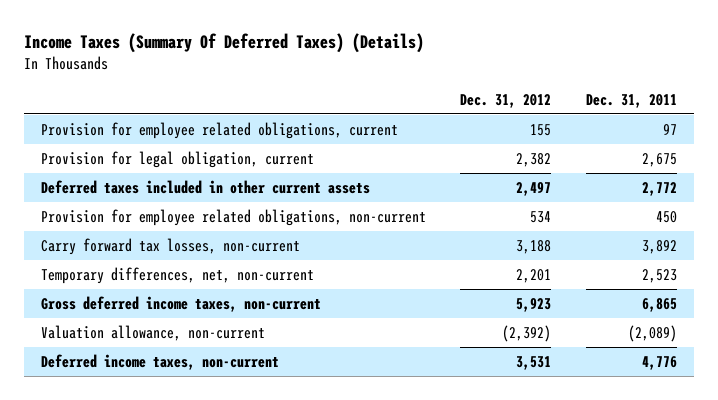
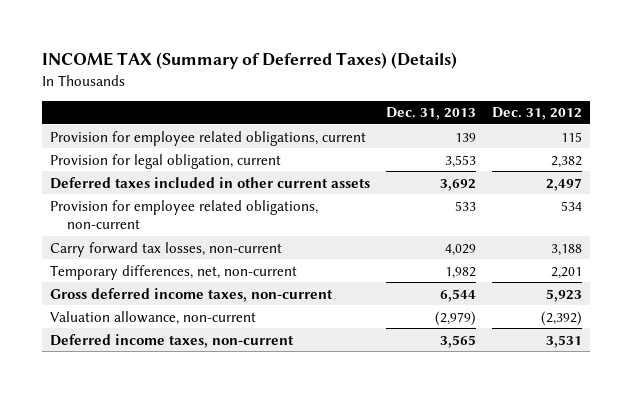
- Income Taxes (Summary Of Deferred Taxes) (Details)
+ INCOME TAX (Summary of Deferred Taxes) (Details)
- | Dec. 31, 2012 | Dec. 31, 2011
+ | Dec. 31, 2013 | Dec. 31, 2012
- Provision for employee related obligations, current | 155 | 97
+ Provision for employee related obligations, current | 139 | 115

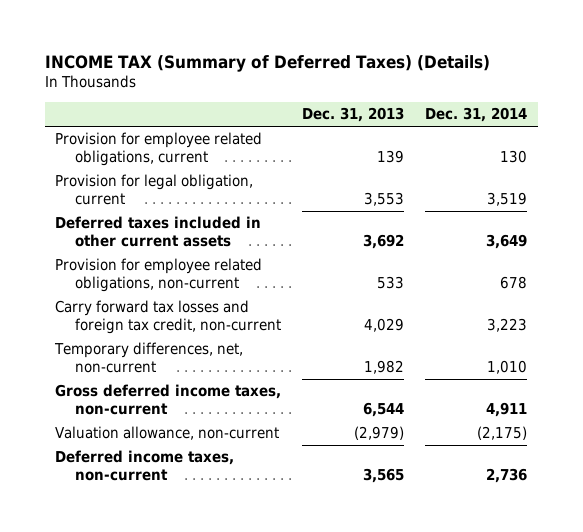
- | Dec. 31, 2013 | Dec. 31, 2012
+ | Dec. 31, 2013 | Dec. 31, 2014
- Carry forward tax losses, non-current | 4,029 | 3,188
+ Carry forward tax losses and foreign tax credit, non-current | 4,029 | 3,223

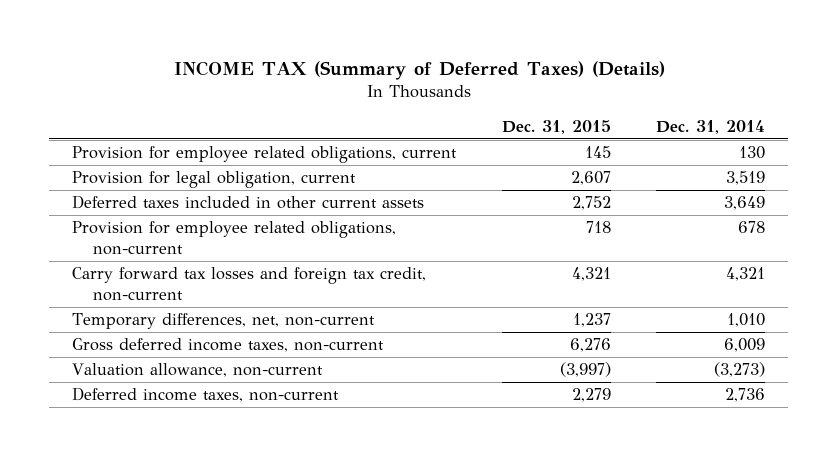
- | Dec. 31, 2013 | Dec. 31, 2014
+ | Dec. 31, 2015 | Dec. 31, 2014
- Carry forward tax losses and foreign tax credit, non-current | 4,029 | 3,223
+ Carry forward tax losses and foreign tax credit, non-current | 4,321 | 4,321
- Gross deferred income taxes, non-current | 6,544 | 4,911
- Valuation allowance, non-current | (2,979) | (2,175)
+ Gross deferred income taxes, non-current | 6,276 | 6,009
+ Valuation allowance, non-current | (3,997) | (3,273)

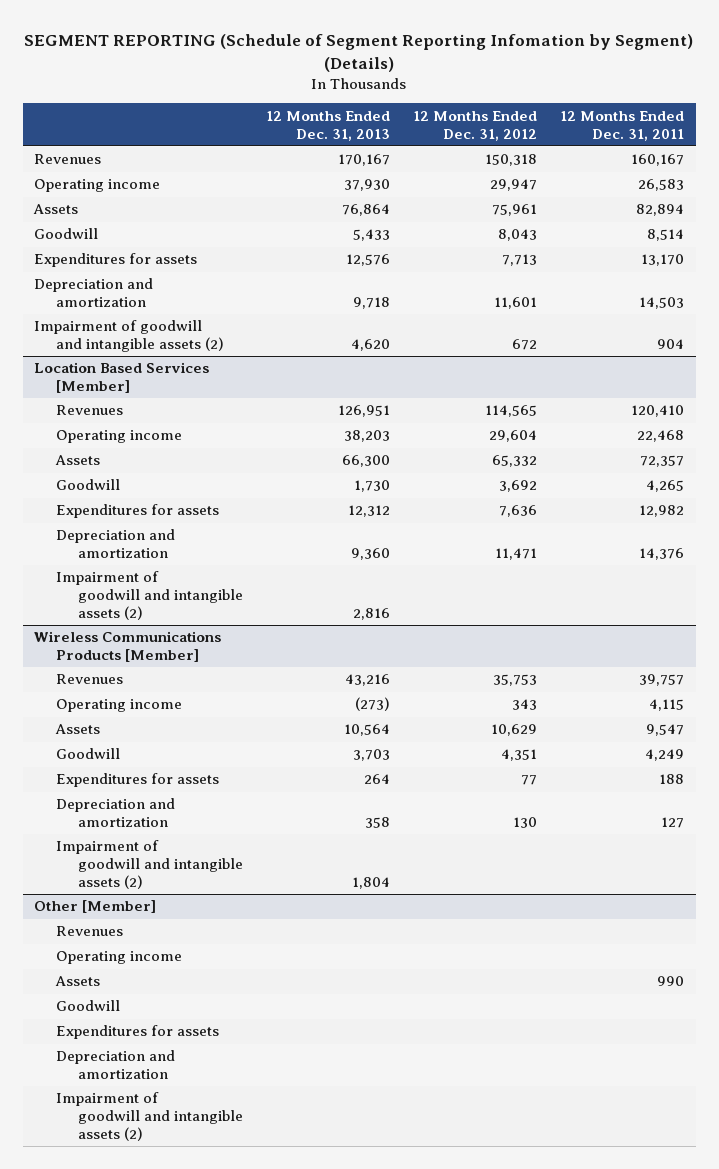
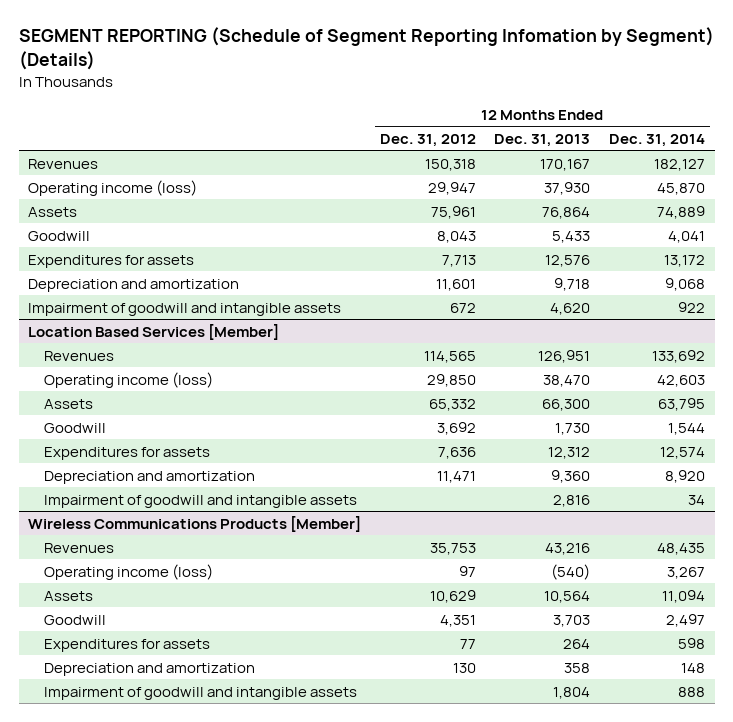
- | 12 Months Ended Dec. 31, 2013 | 12 Months Ended Dec. 31, 2012 | 12 Months Ended Dec. 31, 2011
+ | 12 Months Ended Dec. 31, 2012 | 12 Months Ended Dec. 31, 2013 | 12 Months Ended Dec. 31, 2014
- Operating income | 37,930 | 29,947 | 26,583
+ Operating income (loss) | 29,947 | 37,930 | 45,870
- Impairment of goodwill and intangible assets (2) | 4,620 | 672 | 904
+ Impairment of goodwill and intangible assets | 672 | 4,620 | 922
@ Location Based Services [Member]
- Operating income | 38,203 | 29,604 | 22,468
+ Operating income (loss) | 29,850 | 38,470 | 42,603
- Impairment of goodwill and intangible assets (2) | 2,816 | |
+ Impairment of goodwill and intangible assets | | 2,816 | 34
@ Wireless Communications Products [Member]
- Operating income | (273) | 343 | 4,115
+ Operating income (loss) | 97 | (540) | 3,267
- Impairment of goodwill and intangible assets (2) | 1,804 | |
- Other [Member]
- Revenues
- Operating income
- Assets | | | 990
- Goodwill
- Expenditures for assets
- Depreciation and amortization
- Impairment of goodwill and intangible assets (2)
@ Wireless Communications Products [Member]
+ Impairment of goodwill and intangible assets | | 1,804 | 888

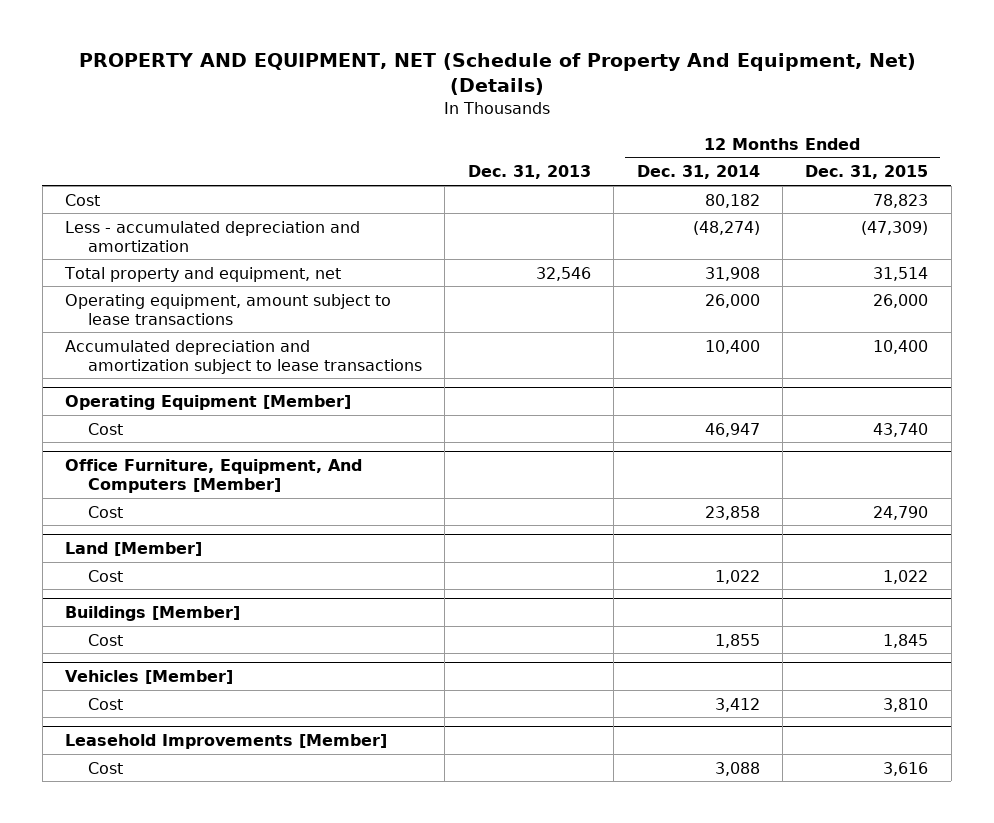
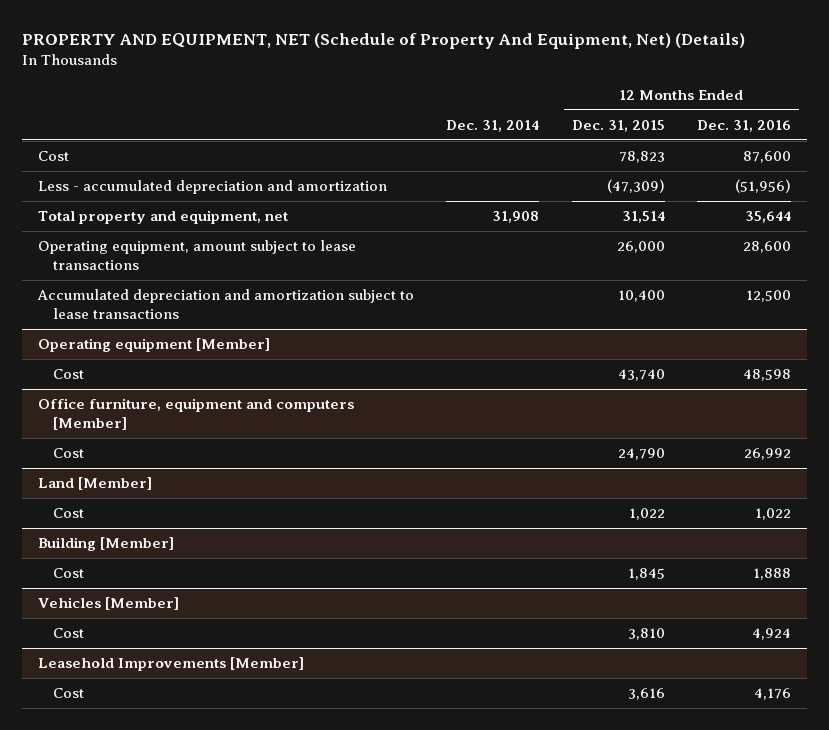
- | Dec. 31, 2013 | 12 Months Ended Dec. 31, 2014 | 12 Months Ended Dec. 31, 2015
+ | Dec. 31, 2014 | 12 Months Ended Dec. 31, 2015 | 12 Months Ended Dec. 31, 2016
- Operating Equipment [Member]
+ Operating equipment [Member]
- Office Furniture, Equipment, And Computers [Member]
+ Office furniture, equipment and computers [Member]
- Buildings [Member]
+ Building [Member]

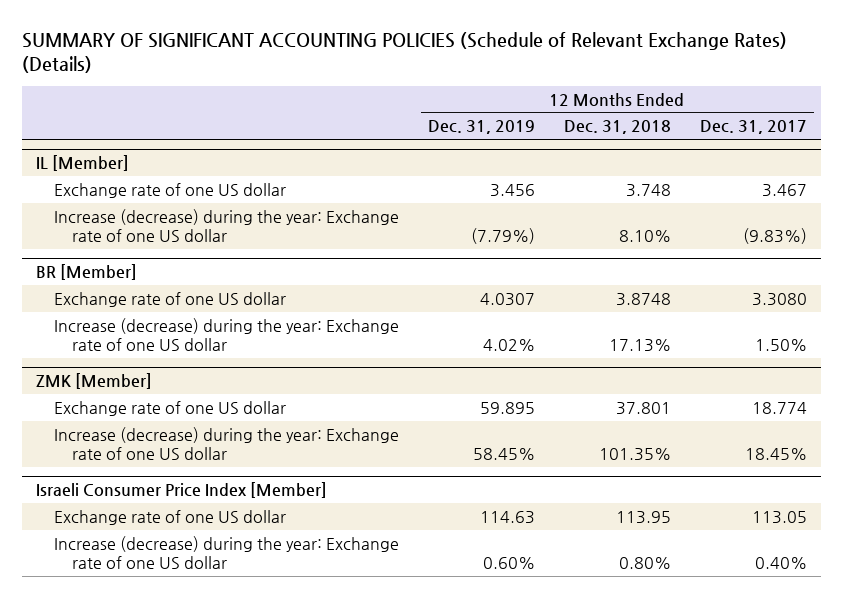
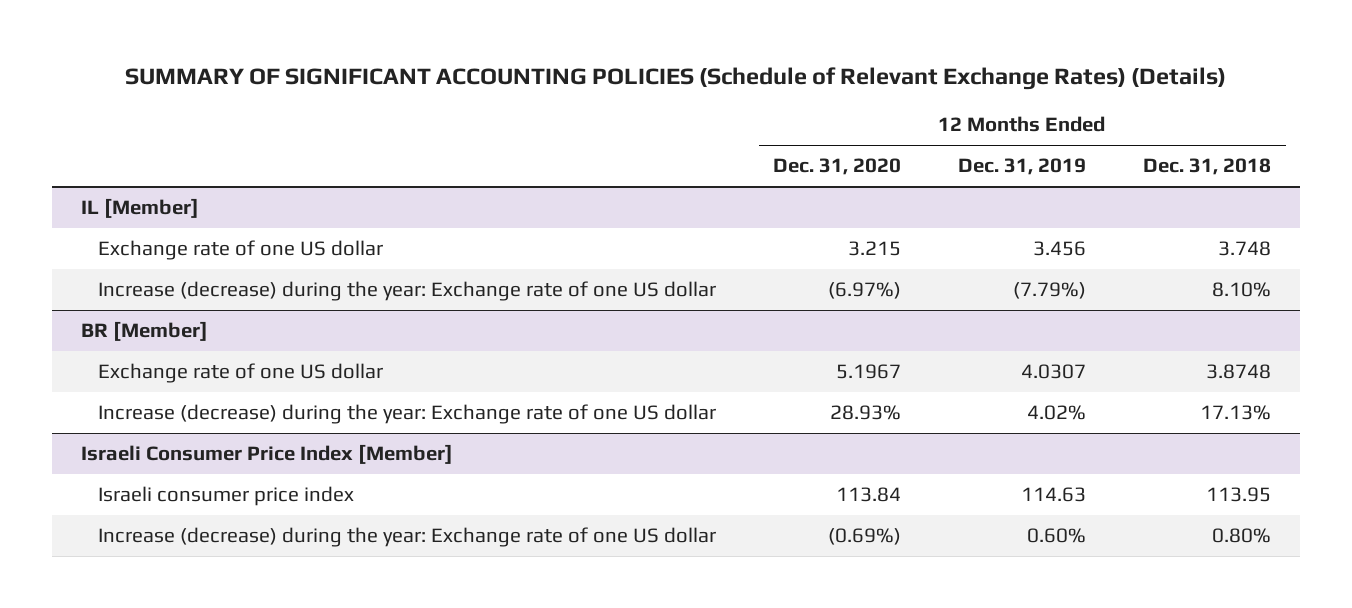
- | 12 Months Ended Dec. 31, 2019 | 12 Months Ended Dec. 31, 2018 | 12 Months Ended Dec. 31, 2017
+ | 12 Months Ended Dec. 31, 2020 | 12 Months Ended Dec. 31, 2019 | 12 Months Ended Dec. 31, 2018
- ZMK [Member]
- Exchange rate of one US dollar | 59.895 | 37.801 | 18.774
- Increase (decrease) during the year: Exchange rate of one US dollar | 58.45% | 101.35% | 18.45%
@ Israeli Consumer Price Index [Member]
- Exchange rate of one US dollar | 114.63 | 113.95 | 113.05
+ Israeli consumer price index | 113.84 | 114.63 | 113.95

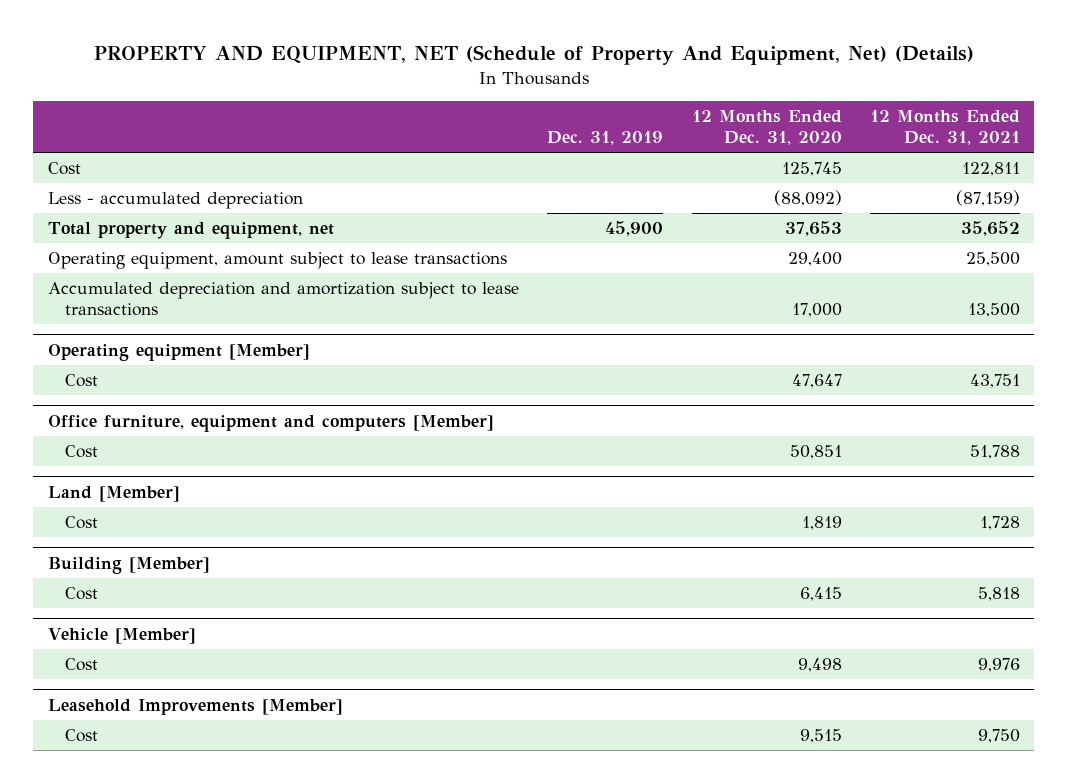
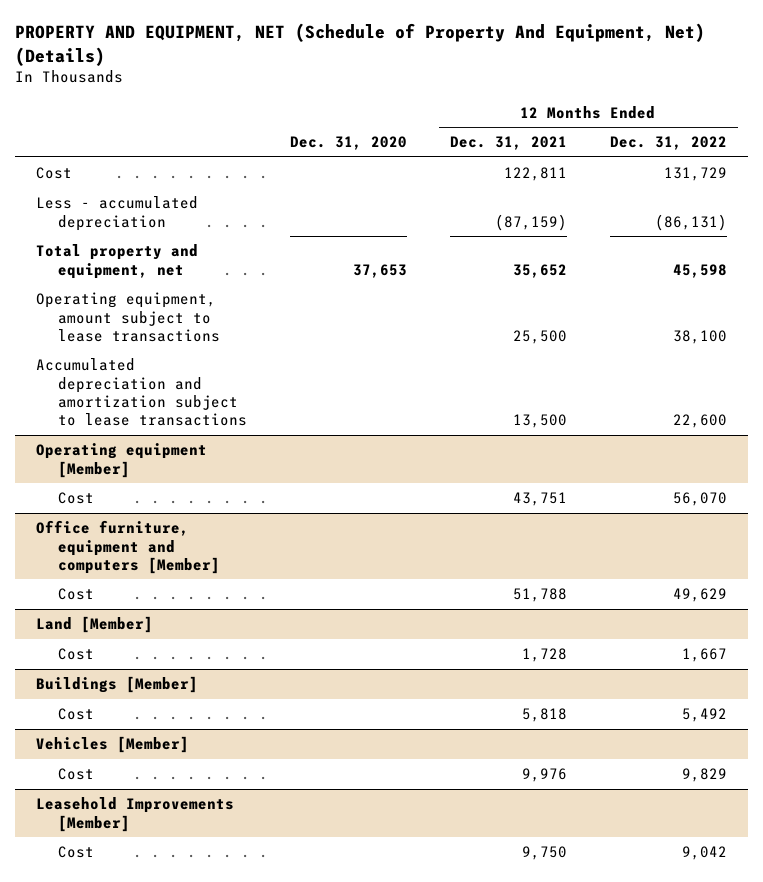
- | Dec. 31, 2019 | 12 Months Ended Dec. 31, 2020 | 12 Months Ended Dec. 31, 2021
+ | Dec. 31, 2020 | 12 Months Ended Dec. 31, 2021 | 12 Months Ended Dec. 31, 2022
- Building [Member]
+ Buildings [Member]
- Vehicle [Member]
+ Vehicles [Member]

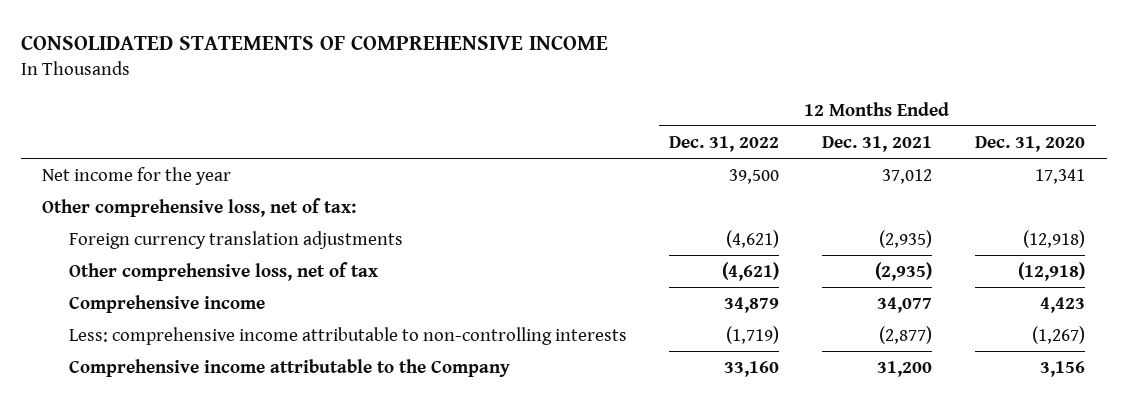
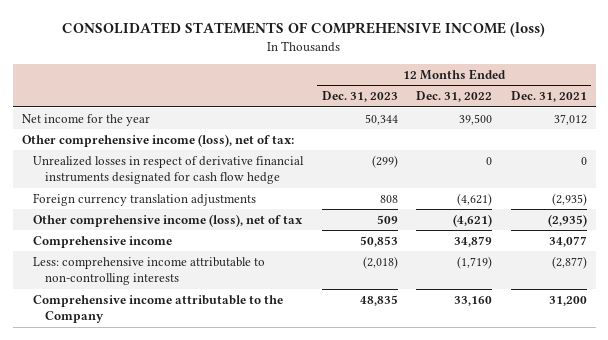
- CONSOLIDATED STATEMENTS OF COMPREHENSIVE INCOME
+ CONSOLIDATED STATEMENTS OF COMPREHENSIVE INCOME (loss)
- | 12 Months Ended Dec. 31, 2022 | 12 Months Ended Dec. 31, 2021 | 12 Months Ended Dec. 31, 2020
+ | 12 Months Ended Dec. 31, 2023 | 12 Months Ended Dec. 31, 2022 | 12 Months Ended Dec. 31, 2021
- Other comprehensive loss, net of tax:
+ Other comprehensive income (loss), net of tax:
+ Unrealized losses in respect of derivative financial instruments designated for cash flow hedge | (299) | 0 | 0
- Other comprehensive loss, net of tax | (4,621) | (2,935) | (12,918)
+ Other comprehensive income (loss), net of tax | 509 | (4,621) | (2,935)

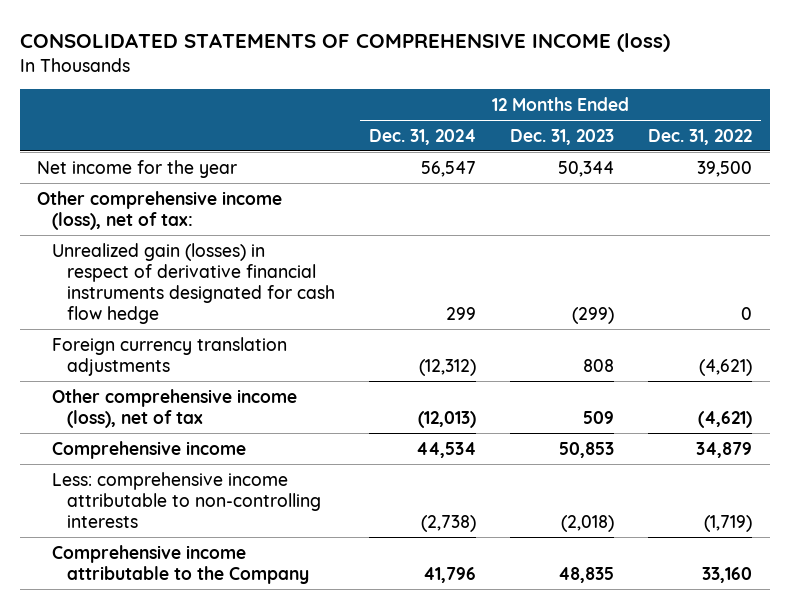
- | 12 Months Ended Dec. 31, 2023 | 12 Months Ended Dec. 31, 2022 | 12 Months Ended Dec. 31, 2021
+ | 12 Months Ended Dec. 31, 2024 | 12 Months Ended Dec. 31, 2023 | 12 Months Ended Dec. 31, 2022
- Unrealized losses in respect of derivative financial instruments designated for cash flow hedge | (299) | 0 | 0
+ Unrealized gain (losses) in respect of derivative financial instruments designated for cash flow hedge | 299 | (299) | 0

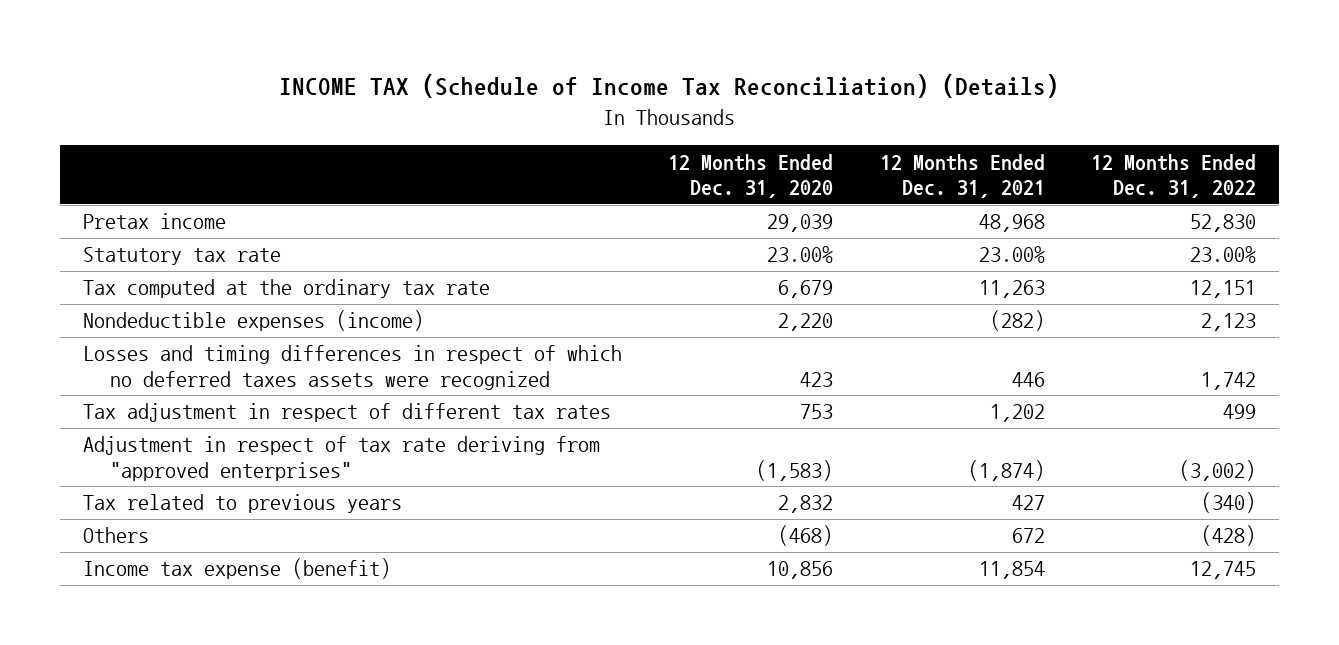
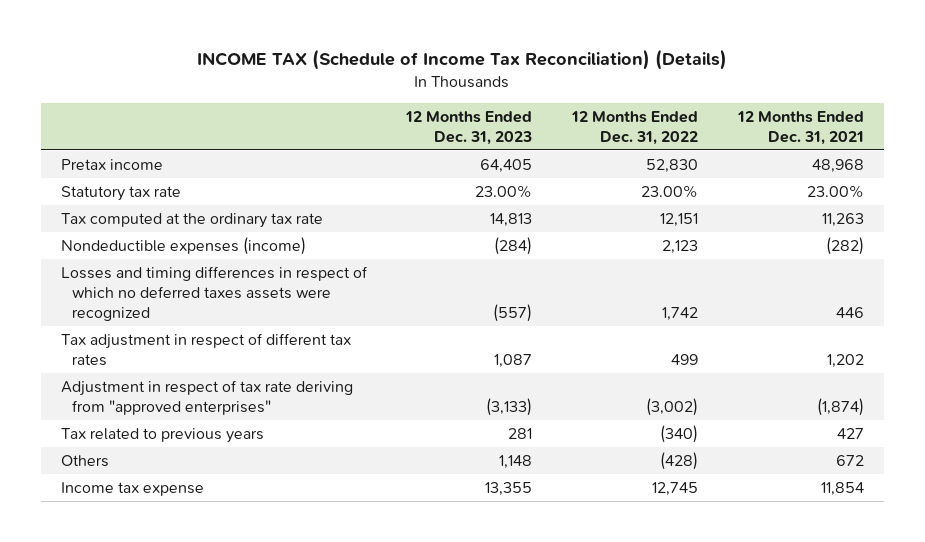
- | 12 Months Ended Dec. 31, 2020 | 12 Months Ended Dec. 31, 2021 | 12 Months Ended Dec. 31, 2022
+ | 12 Months Ended Dec. 31, 2023 | 12 Months Ended Dec. 31, 2022 | 12 Months Ended Dec. 31, 2021
- Income tax expense (benefit) | 10,856 | 11,854 | 12,745
+ Income tax expense | 13,355 | 12,745 | 11,854

